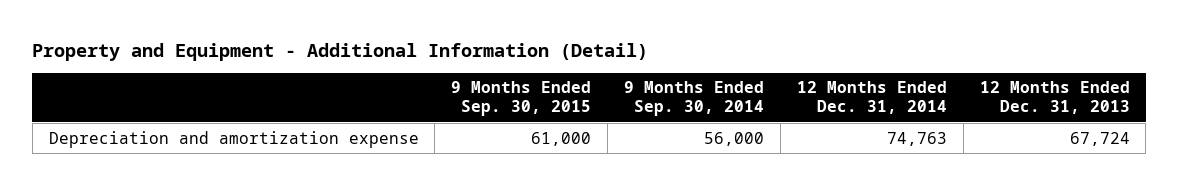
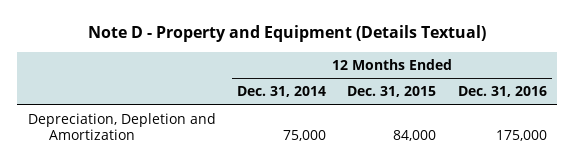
- Property and Equipment - Additional Information (Detail)
+ Note D - Property and Equipment (Details Textual)
- | 9 Months Ended Sep. 30, 2015 | 9 Months Ended Sep. 30, 2014 | 12 Months Ended Dec. 31, 2014 | 12 Months Ended Dec. 31, 2013
+ | 12 Months Ended Dec. 31, 2014 | 12 Months Ended Dec. 31, 2015 | 12 Months Ended Dec. 31, 2016
- Depreciation and amortization expense | 61,000 | 56,000 | 74,763 | 67,724
+ Depreciation, Depletion and Amortization | 75,000 | 84,000 | 175,000

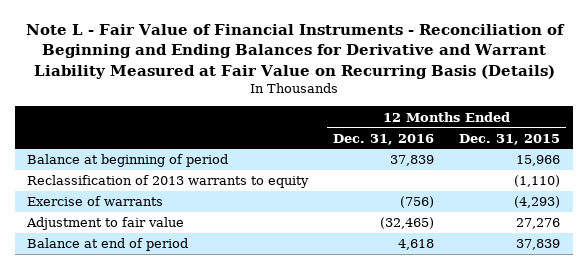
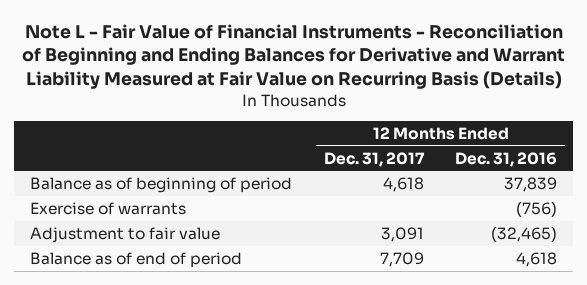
- | 12 Months Ended Dec. 31, 2016 | 12 Months Ended Dec. 31, 2015
+ | 12 Months Ended Dec. 31, 2017 | 12 Months Ended Dec. 31, 2016
- Balance at beginning of period | 37,839 | 15,966
- Reclassification of 2013 warrants to equity | | (1,110)
+ Balance as of beginning of period | 4,618 | 37,839
- Balance at end of period | 4,618 | 37,839
+ Balance as of end of period | 7,709 | 4,618

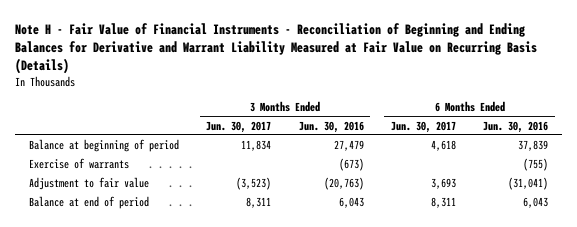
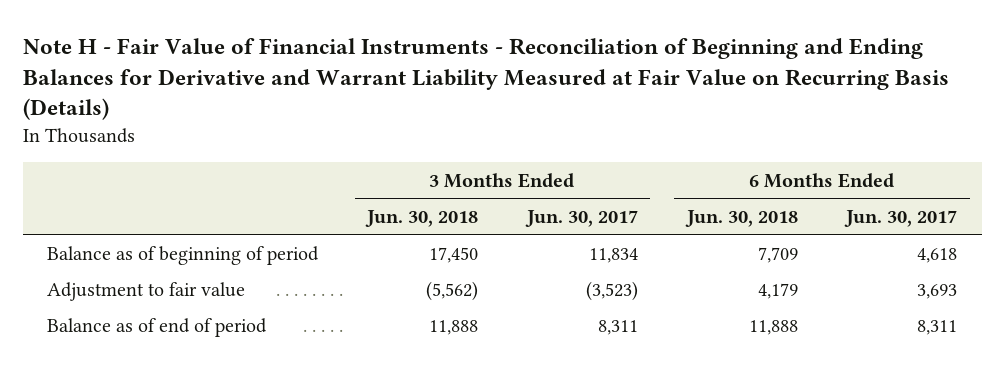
- | 3 Months Ended Jun. 30, 2017 | 3 Months Ended Jun. 30, 2016 | 6 Months Ended Jun. 30, 2017 | 6 Months Ended Jun. 30, 2016
+ | 3 Months Ended Jun. 30, 2018 | 3 Months Ended Jun. 30, 2017 | 6 Months Ended Jun. 30, 2018 | 6 Months Ended Jun. 30, 2017
- Balance at beginning of period | 11,834 | 27,479 | 4,618 | 37,839
- Exercise of warrants | | (673) | | (755)
+ Balance as of beginning of period | 17,450 | 11,834 | 7,709 | 4,618
- Balance at end of period | 8,311 | 6,043 | 8,311 | 6,043
+ Balance as of end of period | 11,888 | 8,311 | 11,888 | 8,311

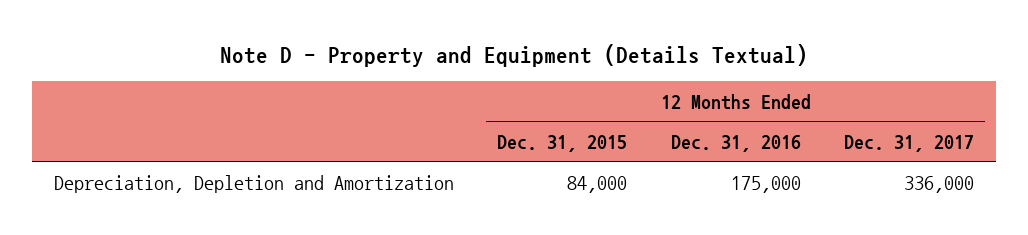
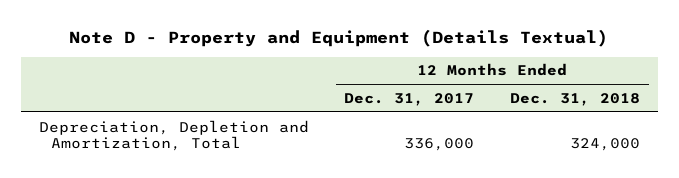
- | 12 Months Ended Dec. 31, 2015 | 12 Months Ended Dec. 31, 2016 | 12 Months Ended Dec. 31, 2017
+ | 12 Months Ended Dec. 31, 2017 | 12 Months Ended Dec. 31, 2018
- Depreciation, Depletion and Amortization | 84,000 | 175,000 | 336,000
+ Depreciation, Depletion and Amortization, Total | 336,000 | 324,000

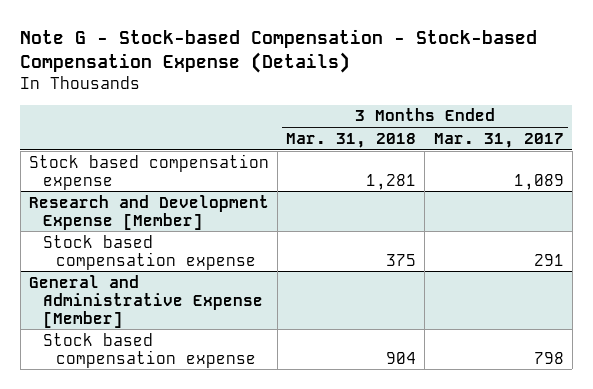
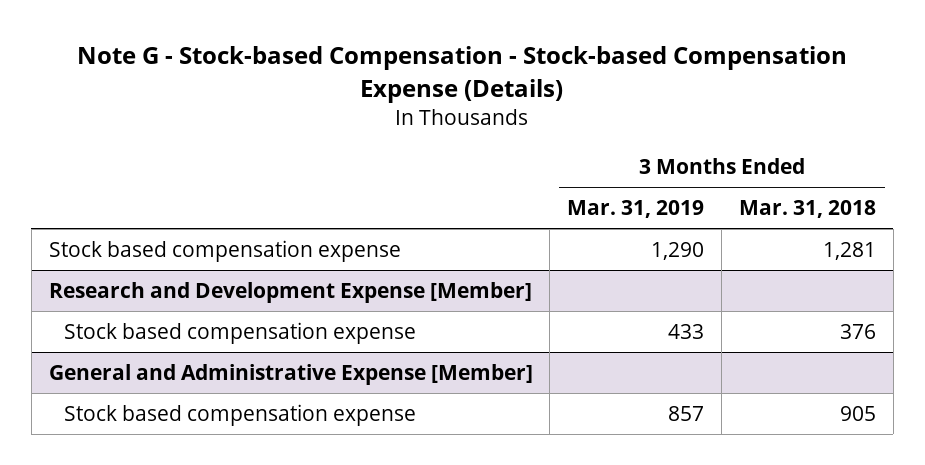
- | 3 Months Ended Mar. 31, 2018 | 3 Months Ended Mar. 31, 2017
+ | 3 Months Ended Mar. 31, 2019 | 3 Months Ended Mar. 31, 2018
@ Research and Development Expense [Member]
- Stock based compensation expense | 375 | 291
+ Stock based compensation expense | 433 | 376
@ General and Administrative Expense [Member]
- Stock based compensation expense | 904 | 798
+ Stock based compensation expense | 857 | 905

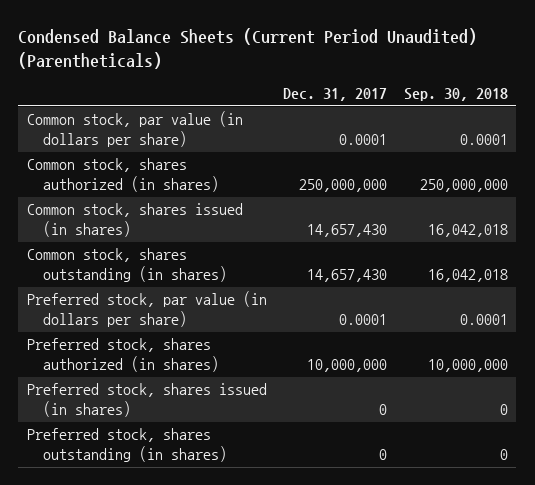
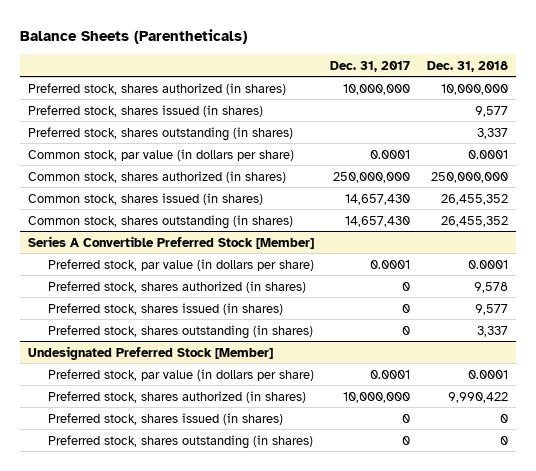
- Condensed Balance Sheets (Current Period Unaudited) (Parentheticals)
+ Balance Sheets (Parentheticals)
- | Dec. 31, 2017 | Sep. 30, 2018
+ | Dec. 31, 2017 | Dec. 31, 2018
+ Preferred stock, shares authorized (in shares) | 10,000,000 | 10,000,000
+ Preferred stock, shares issued (in shares) | | 9,577
+ Preferred stock, shares outstanding (in shares) | | 3,337
+ Series A Convertible Preferred Stock [Member]
+ Preferred stock, shares authorized (in shares) | 0 | 9,578
+ Preferred stock, shares issued (in shares) | 0 | 9,577
+ Preferred stock, shares outstanding (in shares) | 0 | 3,337
+ Undesignated Preferred Stock [Member]
+ Preferred stock, par value (in dollars per share) | 0.0001 | 0.0001

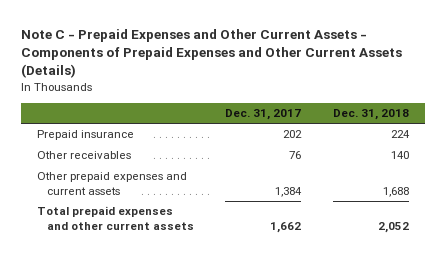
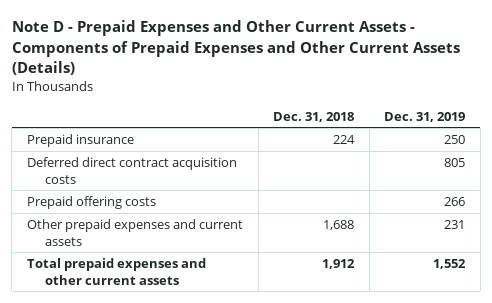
- Note C - Prepaid Expenses and Other Current Assets - Components of Prepaid Expenses and Other Current Assets (Details)
+ Note D - Prepaid Expenses and Other Current Assets - Components of Prepaid Expenses and Other Current Assets (Details)
- | Dec. 31, 2017 | Dec. 31, 2018
+ | Dec. 31, 2018 | Dec. 31, 2019
- Other receivables | 76 | 140
+ Deferred direct contract acquisition costs | | 805
+ Prepaid offering costs | | 266
- Total prepaid expenses and other current assets | 1,662 | 2,052
+ Total prepaid expenses and other current assets | 1,912 | 1,552

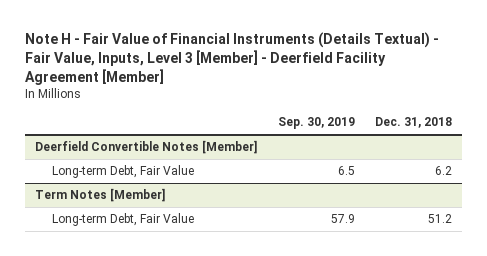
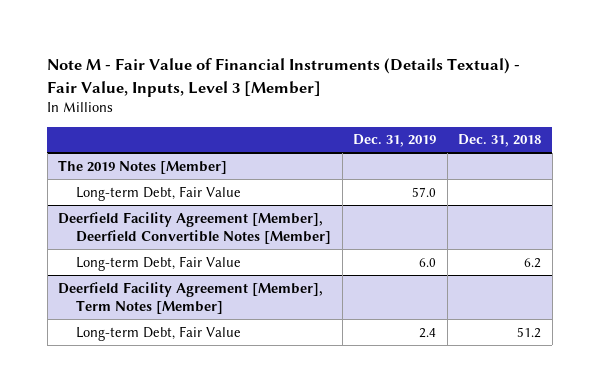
- Note H - Fair Value of Financial Instruments (Details Textual) - Fair Value, Inputs, Level 3 [Member] - Deerfield Facility Agreement [Member]
+ Note M - Fair Value of Financial Instruments (Details Textual) - Fair Value, Inputs, Level 3 [Member]
- | Sep. 30, 2019 | Dec. 31, 2018
+ | Dec. 31, 2019 | Dec. 31, 2018
- Deerfield Convertible Notes [Member]
+ The 2019 Notes [Member]
+ Long-term Debt, Fair Value | 57.0 |
+ Deerfield Facility Agreement [Member], Deerfield Convertible Notes [Member]
- Term Notes [Member]
+ Deerfield Facility Agreement [Member], Term Notes [Member]

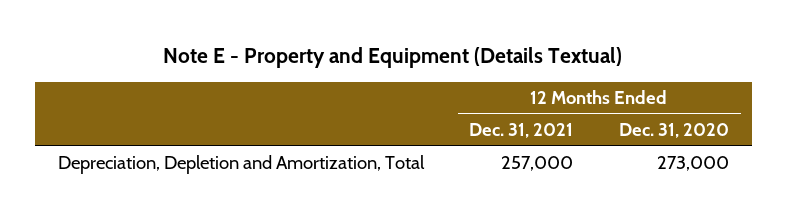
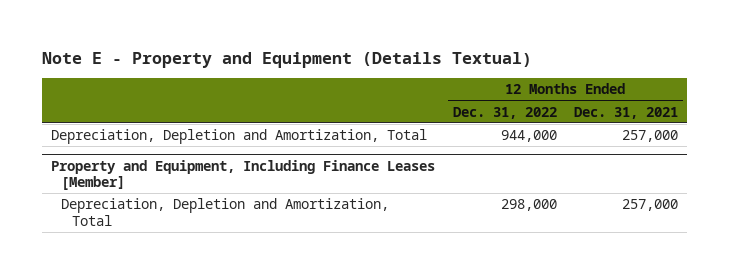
- | 12 Months Ended Dec. 31, 2021 | 12 Months Ended Dec. 31, 2020
+ | 12 Months Ended Dec. 31, 2022 | 12 Months Ended Dec. 31, 2021
+ Property and Equipment, Including Finance Leases [Member]
+ Depreciation, Depletion and Amortization, Total | 298,000 | 257,000

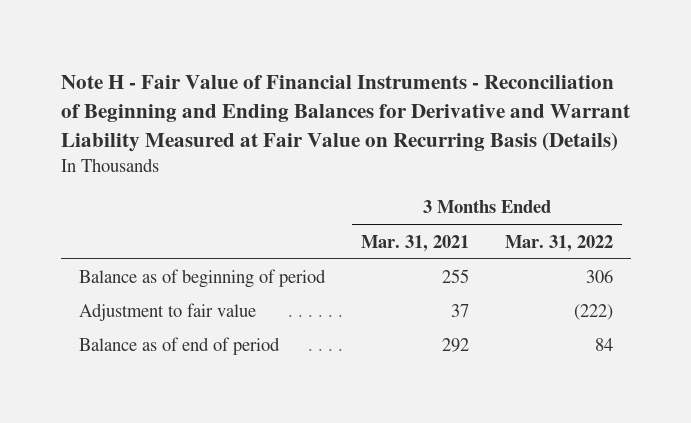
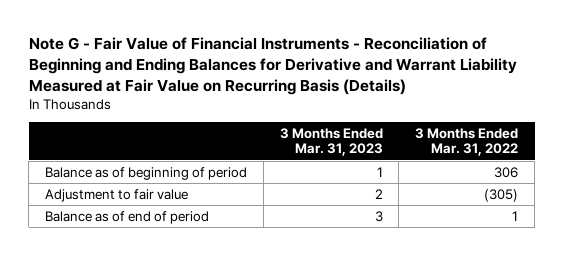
- Note H - Fair Value of Financial Instruments - Reconciliation of Beginning and Ending Balances for Derivative and Warrant Liability Measured at Fair Value on Recurring Basis (Details)
+ Note G - Fair Value of Financial Instruments - Reconciliation of Beginning and Ending Balances for Derivative and Warrant Liability Measured at Fair Value on Recurring Basis (Details)
- | 3 Months Ended Mar. 31, 2021 | 3 Months Ended Mar. 31, 2022
+ | 3 Months Ended Mar. 31, 2023 | 3 Months Ended Mar. 31, 2022
- Adjustment to fair value | 37 | (222)
- Balance as of end of period | 292 | 84
+ Adjustment to fair value | 2 | (305)
+ Balance as of end of period | 3 | 1

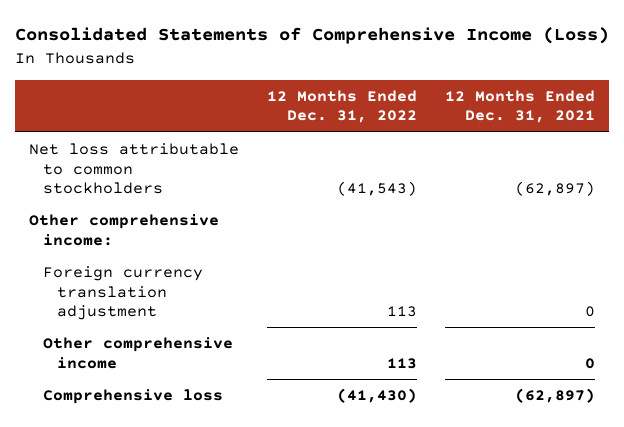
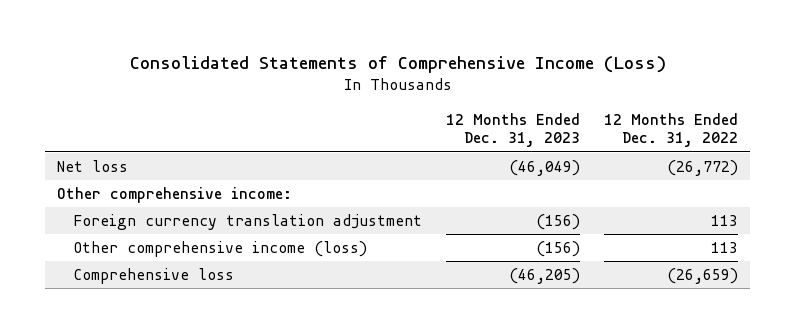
- | 12 Months Ended Dec. 31, 2022 | 12 Months Ended Dec. 31, 2021
+ | 12 Months Ended Dec. 31, 2023 | 12 Months Ended Dec. 31, 2022
- Net loss attributable to common stockholders | (41,543) | (62,897)
+ Net loss | (46,049) | (26,772)
- Other comprehensive income | 113 | 0
- Comprehensive loss | (41,430) | (62,897)
+ Other comprehensive income (loss) | (156) | 113
+ Comprehensive loss | (46,205) | (26,659)

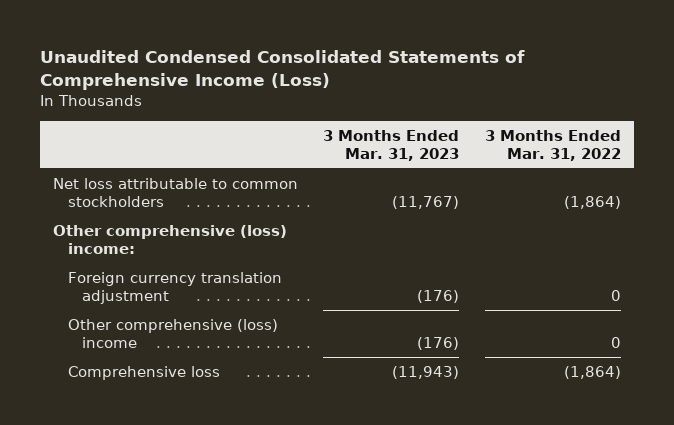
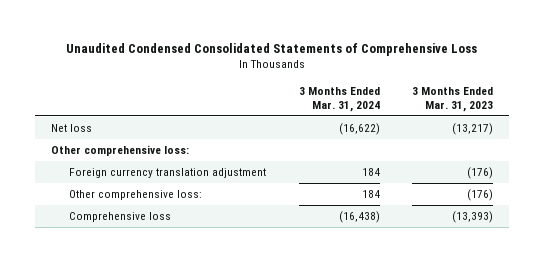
- Unaudited Condensed Consolidated Statements of Comprehensive Income (Loss)
+ Unaudited Condensed Consolidated Statements of Comprehensive Loss
- | 3 Months Ended Mar. 31, 2023 | 3 Months Ended Mar. 31, 2022
+ | 3 Months Ended Mar. 31, 2024 | 3 Months Ended Mar. 31, 2023
- Net loss attributable to common stockholders | (11,767) | (1,864)
- Other comprehensive (loss) income:
+ Net loss | (16,622) | (13,217)
+ Other comprehensive loss:
- Other comprehensive (loss) income | (176) | 0
- Comprehensive loss | (11,943) | (1,864)
+ Other comprehensive loss: | 184 | (176)
+ Comprehensive loss | (16,438) | (13,393)

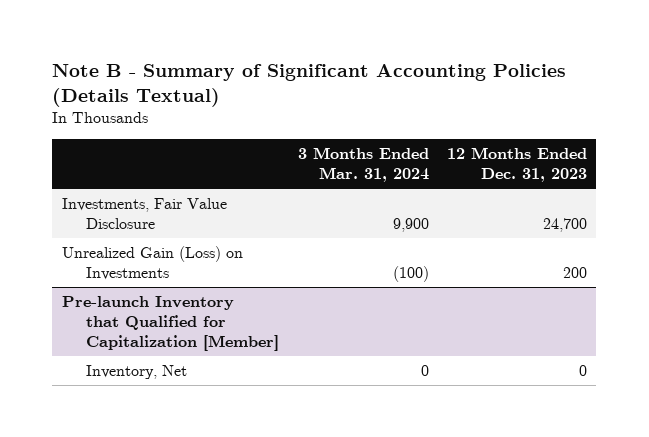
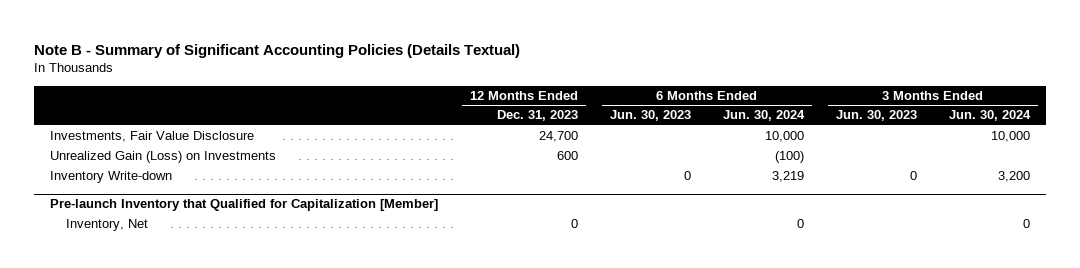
- | 3 Months Ended Mar. 31, 2024 | 12 Months Ended Dec. 31, 2023
+ | 12 Months Ended Dec. 31, 2023 | 6 Months Ended Jun. 30, 2023 | 6 Months Ended Jun. 30, 2024 | 3 Months Ended Jun. 30, 2023 | 3 Months Ended Jun. 30, 2024
- Unrealized Gain (Loss) on Investments | (100) | 200
+ Unrealized Gain (Loss) on Investments | 600 | | (100) | |
+ Inventory Write-down | | 0 | 3,219 | 0 | 3,200

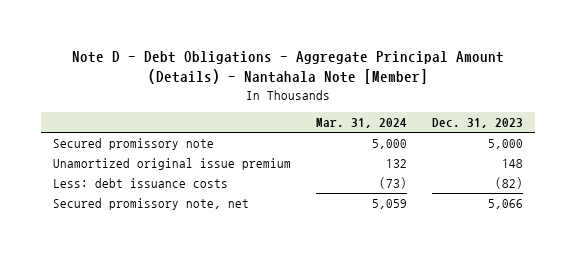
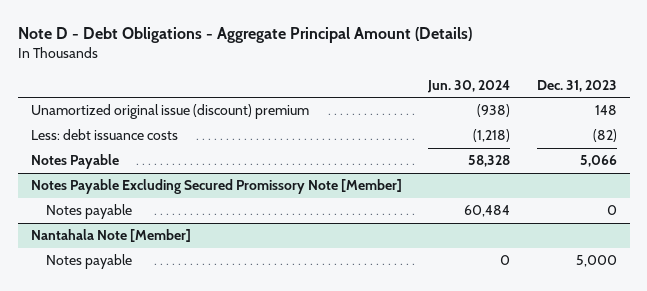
- Note D - Debt Obligations - Aggregate Principal Amount (Details) - Nantahala Note [Member]
+ Note D - Debt Obligations - Aggregate Principal Amount (Details)
- | Mar. 31, 2024 | Dec. 31, 2023
+ | Jun. 30, 2024 | Dec. 31, 2023
- Secured promissory note | 5,000 | 5,000
- Unamortized original issue premium | 132 | 148
+ Unamortized original issue (discount) premium | (938) | 148
- Secured promissory note, net | 5,059 | 5,066
+ Notes Payable | 58,328 | 5,066
+ Notes Payable Excluding Secured Promissory Note [Member]
+ Notes payable | 60,484 | 0
+ Nantahala Note [Member]
+ Notes payable | 0 | 5,000

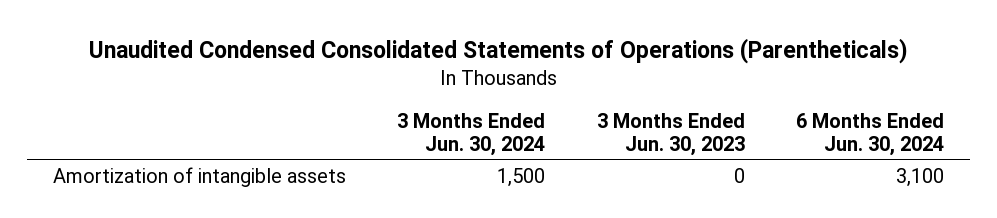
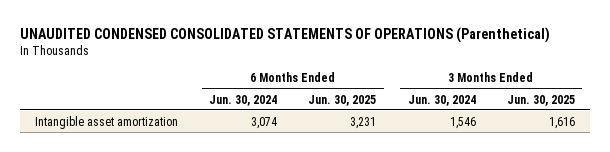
- Unaudited Condensed Consolidated Statements of Operations (Parentheticals)
+ UNAUDITED CONDENSED CONSOLIDATED STATEMENTS OF OPERATIONS (Parenthetical)
- | 3 Months Ended Jun. 30, 2024 | 3 Months Ended Jun. 30, 2023 | 6 Months Ended Jun. 30, 2024
+ | 6 Months Ended Jun. 30, 2024 | 6 Months Ended Jun. 30, 2025 | 3 Months Ended Jun. 30, 2024 | 3 Months Ended Jun. 30, 2025
- Amortization of intangible assets | 1,500 | 0 | 3,100
+ Intangible asset amortization | 3,074 | 3,231 | 1,546 | 1,616

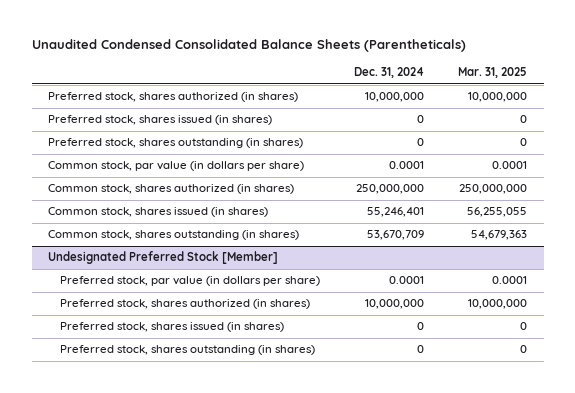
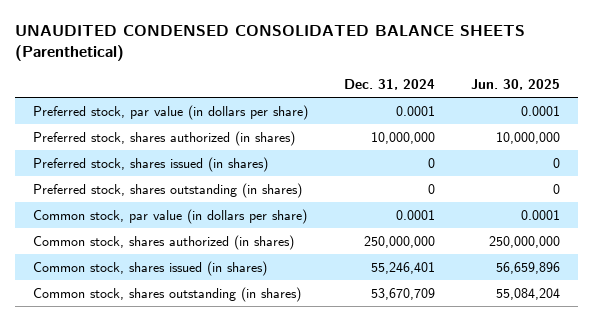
- Unaudited Condensed Consolidated Balance Sheets (Parentheticals)
+ UNAUDITED CONDENSED CONSOLIDATED BALANCE SHEETS (Parenthetical)
- | Dec. 31, 2024 | Mar. 31, 2025
+ | Dec. 31, 2024 | Jun. 30, 2025
+ Preferred stock, par value (in dollars per share) | 0.0001 | 0.0001
- Undesignated Preferred Stock [Member]
- Preferred stock, par value (in dollars per share) | 0.0001 | 0.0001
- Preferred stock, shares authorized (in shares) | 10,000,000 | 10,000,000
- Preferred stock, shares issued (in shares) | 0 | 0
- Preferred stock, shares outstanding (in shares) | 0 | 0

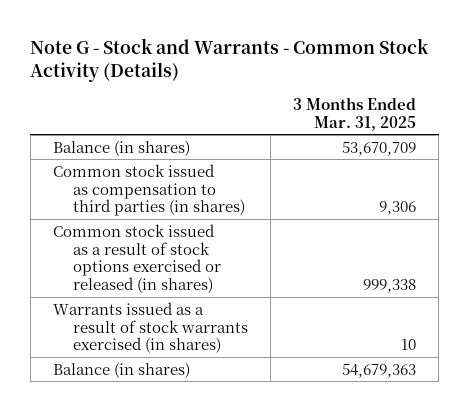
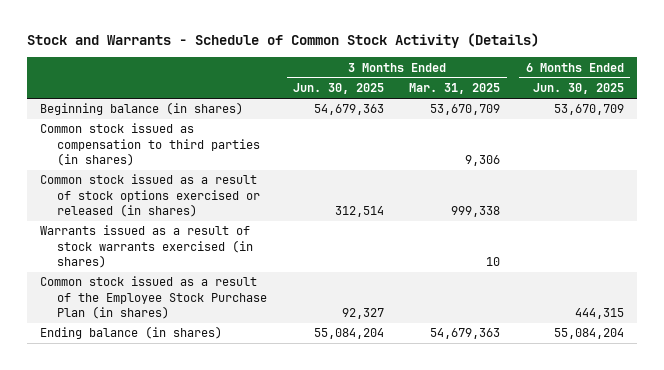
- Note G - Stock and Warrants - Common Stock Activity (Details)
+ Stock and Warrants - Schedule of Common Stock Activity (Details)
- | 3 Months Ended Mar. 31, 2025
+ | 3 Months Ended Jun. 30, 2025 | 3 Months Ended Mar. 31, 2025 | 6 Months Ended Jun. 30, 2025
- Balance (in shares) | 53,670,709
+ Beginning balance (in shares) | 54,679,363 | 53,670,709 | 53,670,709
- Balance (in shares) | 54,679,363
+ Common stock issued as a result of the Employee Stock Purchase Plan (in shares) | 92,327 | | 444,315
+ Ending balance (in shares) | 55,084,204 | 54,679,363 | 55,084,204

